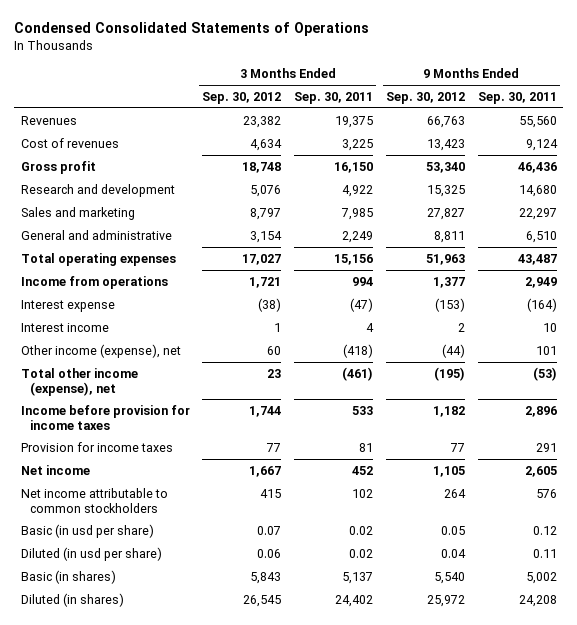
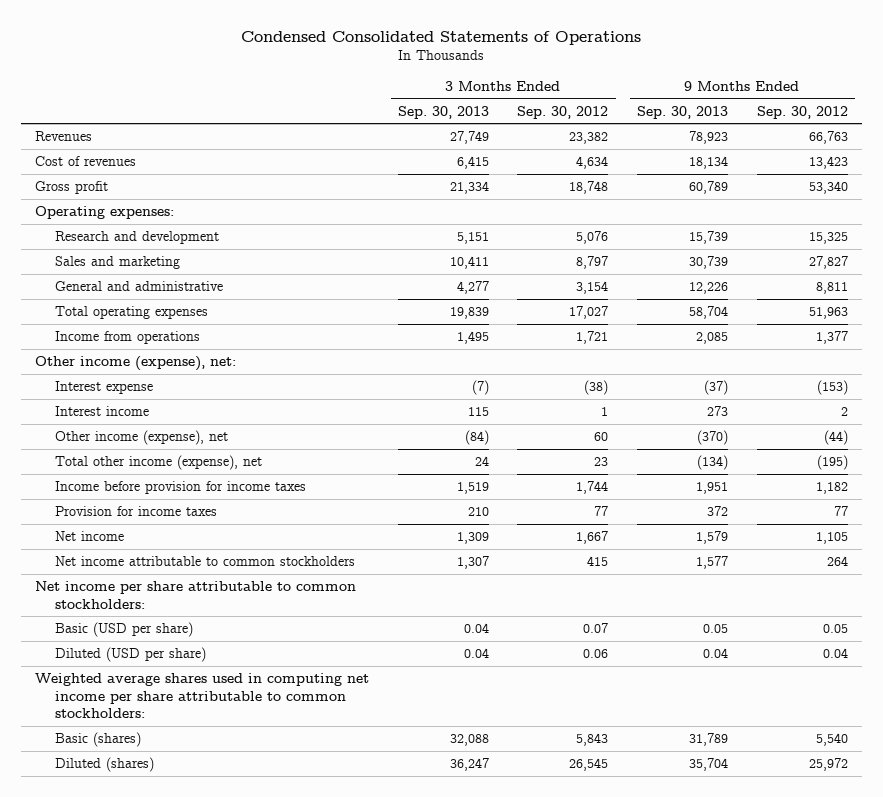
- | 3 Months Ended Sep. 30, 2012 | 3 Months Ended Sep. 30, 2011 | 9 Months Ended Sep. 30, 2012 | 9 Months Ended Sep. 30, 2011
+ | 3 Months Ended Sep. 30, 2013 | 3 Months Ended Sep. 30, 2012 | 9 Months Ended Sep. 30, 2013 | 9 Months Ended Sep. 30, 2012
+ Operating expenses:
+ Other income (expense), net:
- Basic (in usd per share) | 0.07 | 0.02 | 0.05 | 0.12
- Diluted (in usd per share) | 0.06 | 0.02 | 0.04 | 0.11
- Basic (in shares) | 5,843 | 5,137 | 5,540 | 5,002
- Diluted (in shares) | 26,545 | 24,402 | 25,972 | 24,208
+ Net income per share attributable to common stockholders:
+ Basic (USD per share) | 0.04 | 0.07 | 0.05 | 0.05
+ Diluted (USD per share) | 0.04 | 0.06 | 0.04 | 0.04
+ Weighted average shares used in computing net income per share attributable to common stockholders:
+ Basic (shares) | 32,088 | 5,843 | 31,789 | 5,540
+ Diluted (shares) | 36,247 | 26,545 | 35,704 | 25,972

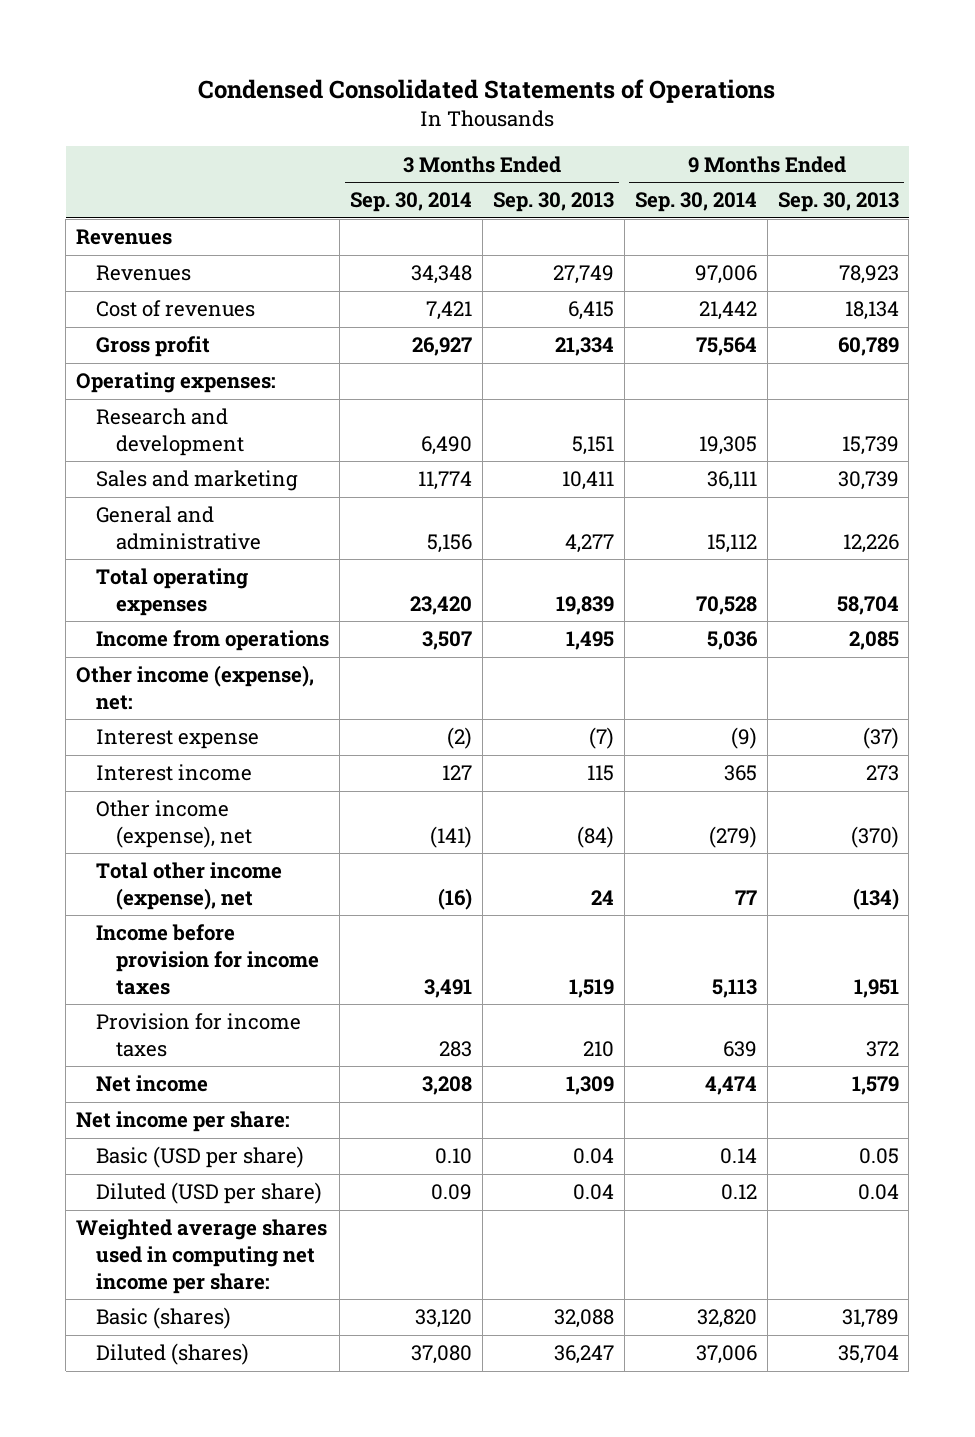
- | 3 Months Ended Sep. 30, 2013 | 3 Months Ended Sep. 30, 2012 | 9 Months Ended Sep. 30, 2013 | 9 Months Ended Sep. 30, 2012
+ | 3 Months Ended Sep. 30, 2014 | 3 Months Ended Sep. 30, 2013 | 9 Months Ended Sep. 30, 2014 | 9 Months Ended Sep. 30, 2013
+ Revenues
- Net income attributable to common stockholders | 1,307 | 415 | 1,577 | 264
- Net income per share attributable to common stockholders:
+ Net income per share:
- Weighted average shares used in computing net income per share attributable to common stockholders:
+ Weighted average shares used in computing net income per share:

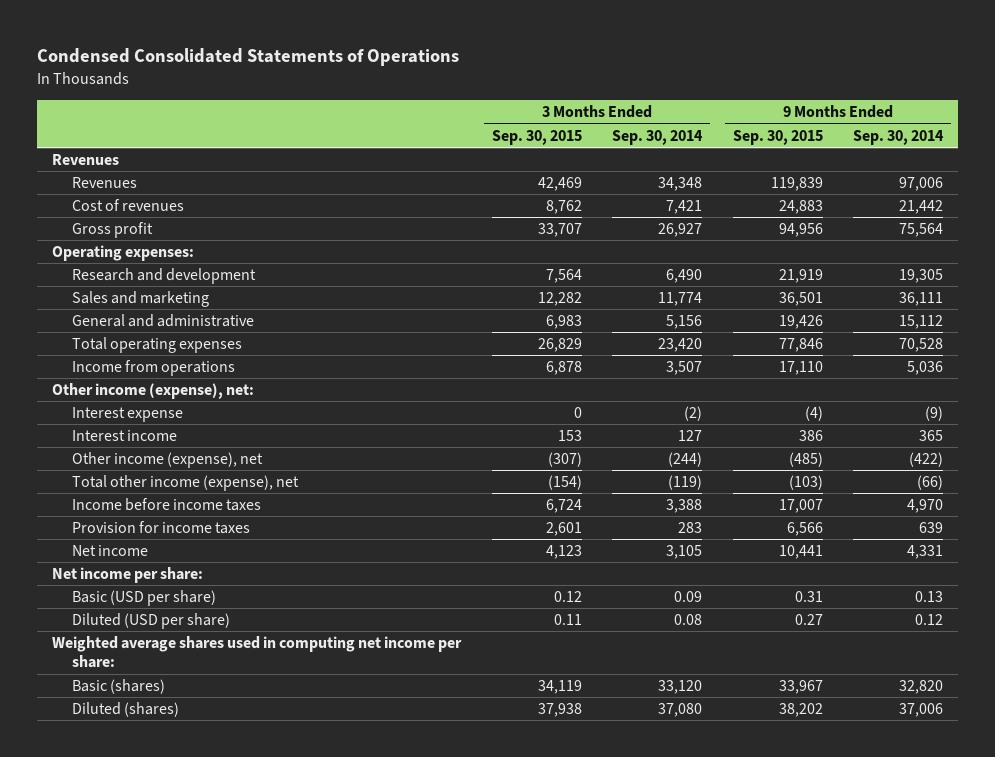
- | 3 Months Ended Sep. 30, 2014 | 3 Months Ended Sep. 30, 2013 | 9 Months Ended Sep. 30, 2014 | 9 Months Ended Sep. 30, 2013
+ | 3 Months Ended Sep. 30, 2015 | 3 Months Ended Sep. 30, 2014 | 9 Months Ended Sep. 30, 2015 | 9 Months Ended Sep. 30, 2014
- Other income (expense), net | (141) | (84) | (279) | (370)
- Total other income (expense), net | (16) | 24 | 77 | (134)
- Income before provision for income taxes | 3,491 | 1,519 | 5,113 | 1,951
+ Other income (expense), net | (307) | (244) | (485) | (422)
+ Total other income (expense), net | (154) | (119) | (103) | (66)
+ Income before income taxes | 6,724 | 3,388 | 17,007 | 4,970
- Net income | 3,208 | 1,309 | 4,474 | 1,579
+ Net income | 4,123 | 3,105 | 10,441 | 4,331
- Basic (USD per share) | 0.10 | 0.04 | 0.14 | 0.05
- Diluted (USD per share) | 0.09 | 0.04 | 0.12 | 0.04
+ Basic (USD per share) | 0.12 | 0.09 | 0.31 | 0.13
+ Diluted (USD per share) | 0.11 | 0.08 | 0.27 | 0.12

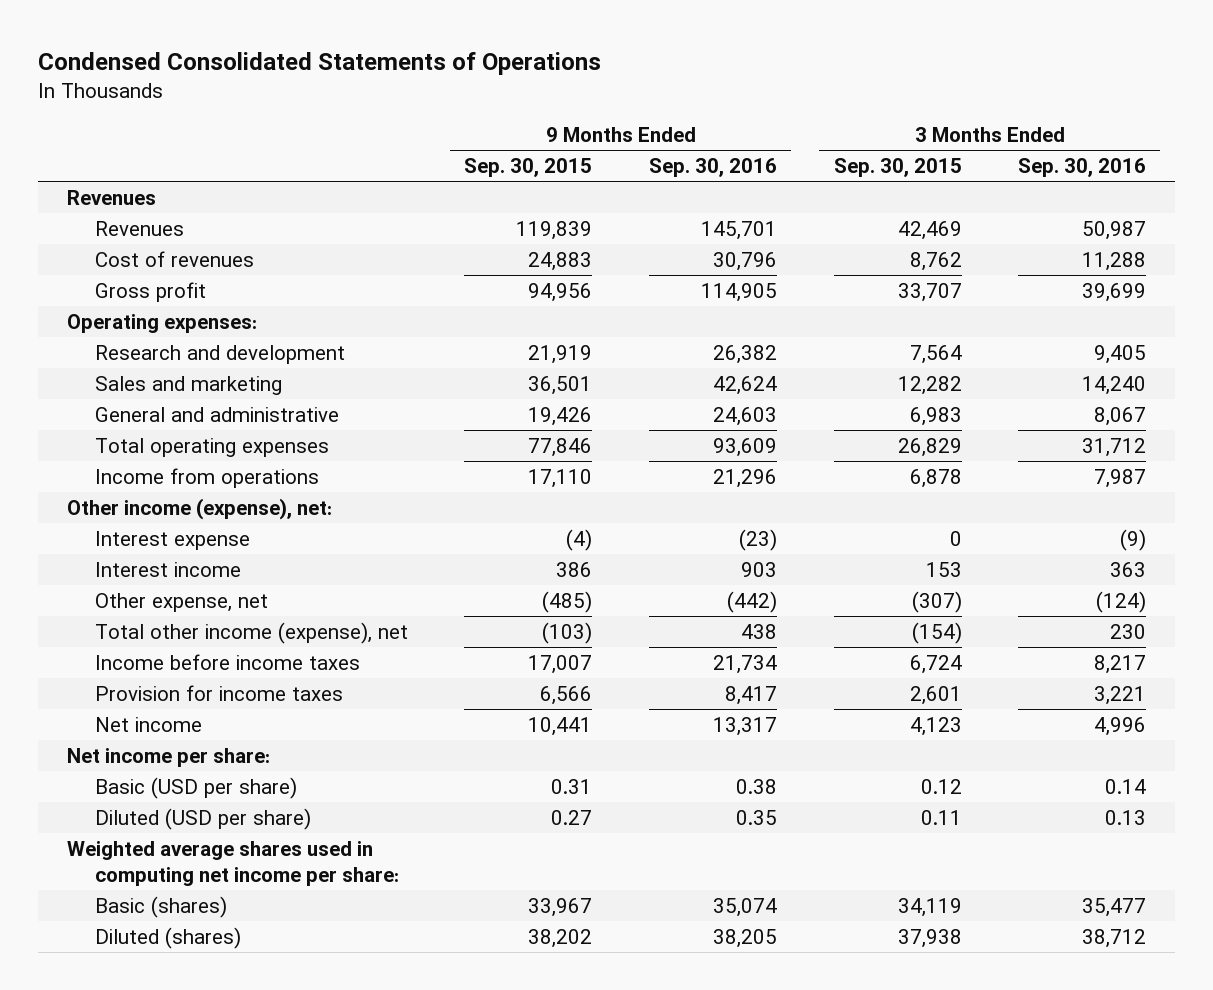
- | 3 Months Ended Sep. 30, 2015 | 3 Months Ended Sep. 30, 2014 | 9 Months Ended Sep. 30, 2015 | 9 Months Ended Sep. 30, 2014
+ | 9 Months Ended Sep. 30, 2015 | 9 Months Ended Sep. 30, 2016 | 3 Months Ended Sep. 30, 2015 | 3 Months Ended Sep. 30, 2016
- Other income (expense), net | (307) | (244) | (485) | (422)
+ Other expense, net | (485) | (442) | (307) | (124)

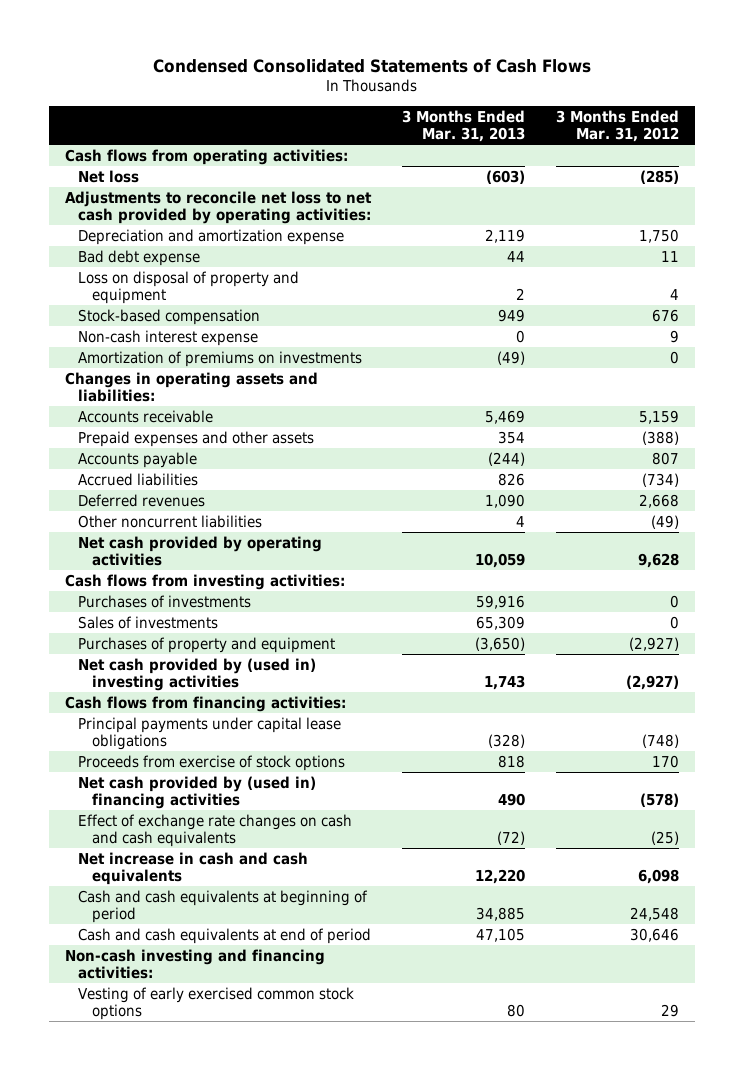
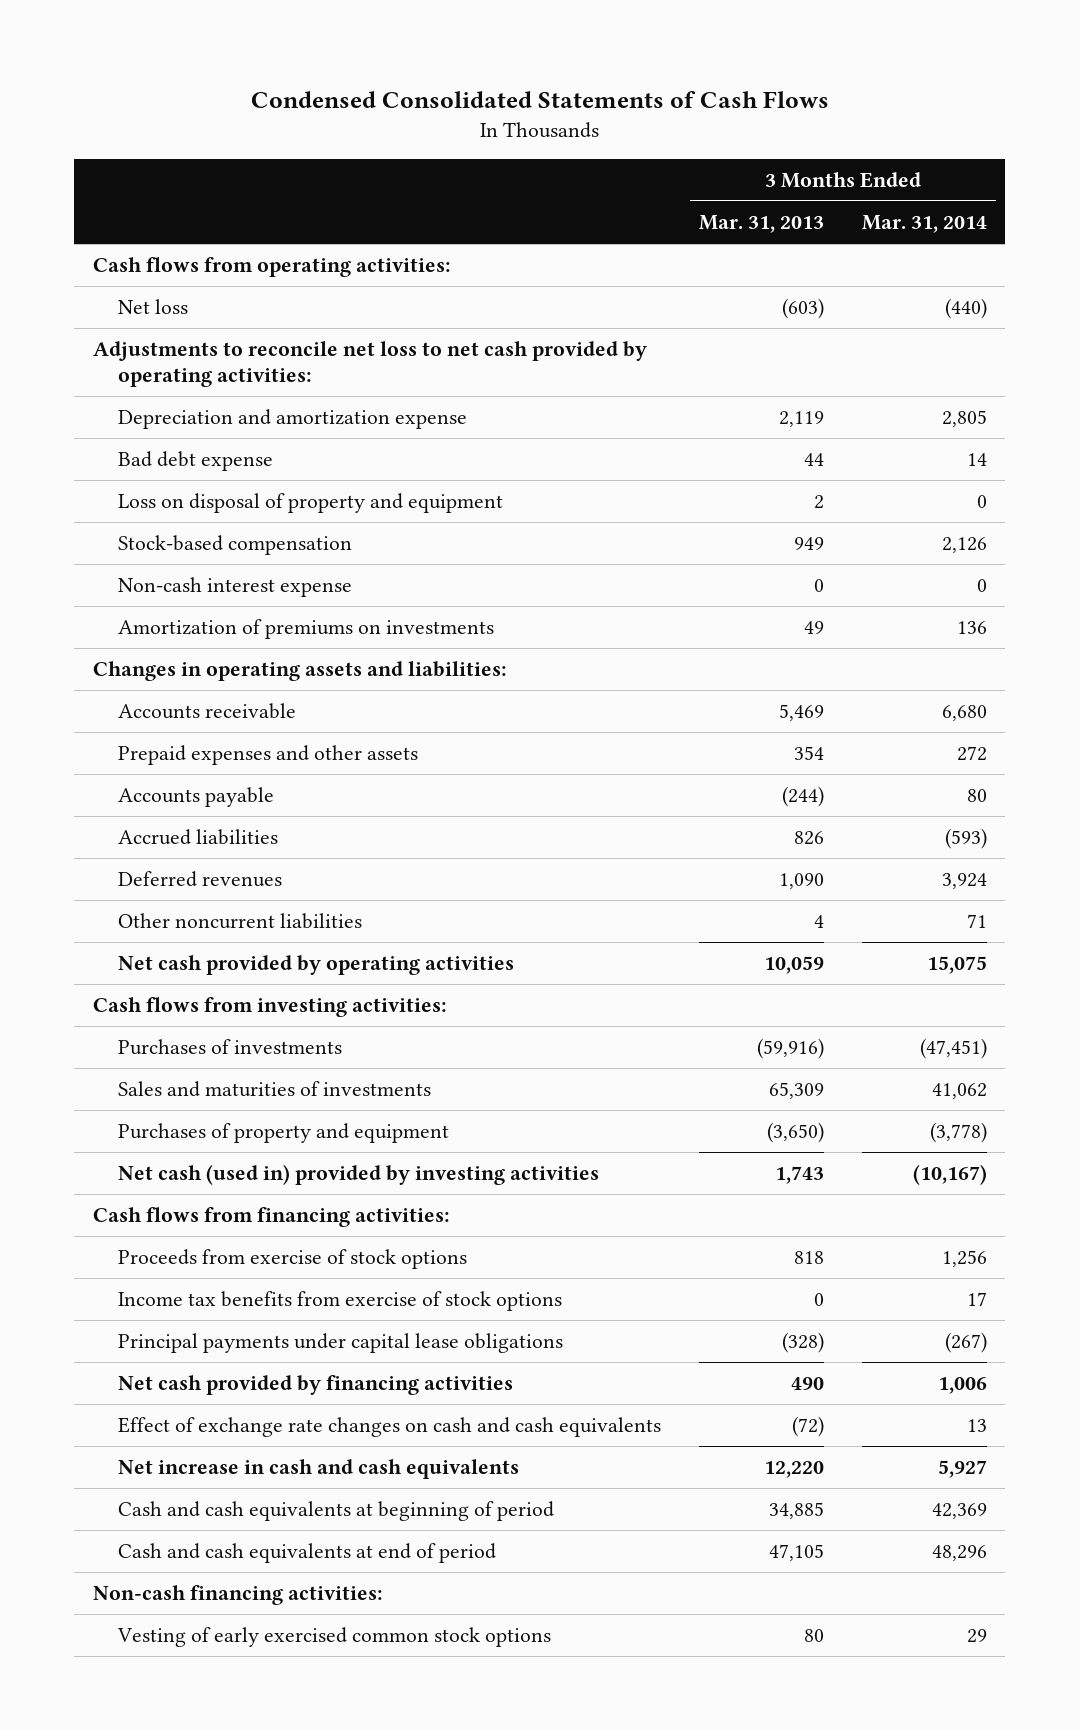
- | 3 Months Ended Mar. 31, 2013 | 3 Months Ended Mar. 31, 2012
+ | 3 Months Ended Mar. 31, 2013 | 3 Months Ended Mar. 31, 2014
- Amortization of premiums on investments | (49) | 0
+ Amortization of premiums on investments | 49 | 136
- Purchases of investments | 59,916 | 0
- Sales of investments | 65,309 | 0
+ Purchases of investments | (59,916) | (47,451)
+ Sales and maturities of investments | 65,309 | 41,062
- Net cash provided by (used in) investing activities | 1,743 | (2,927)
+ Net cash (used in) provided by investing activities | 1,743 | (10,167)
- Net cash provided by (used in) financing activities | 490 | (578)
+ Income tax benefits from exercise of stock options | 0 | 17
moved down: Principal payments under capital lease obligations | (328) | (267)
+ Net cash provided by financing activities | 490 | 1,006
- Non-cash investing and financing activities:
+ Non-cash financing activities:

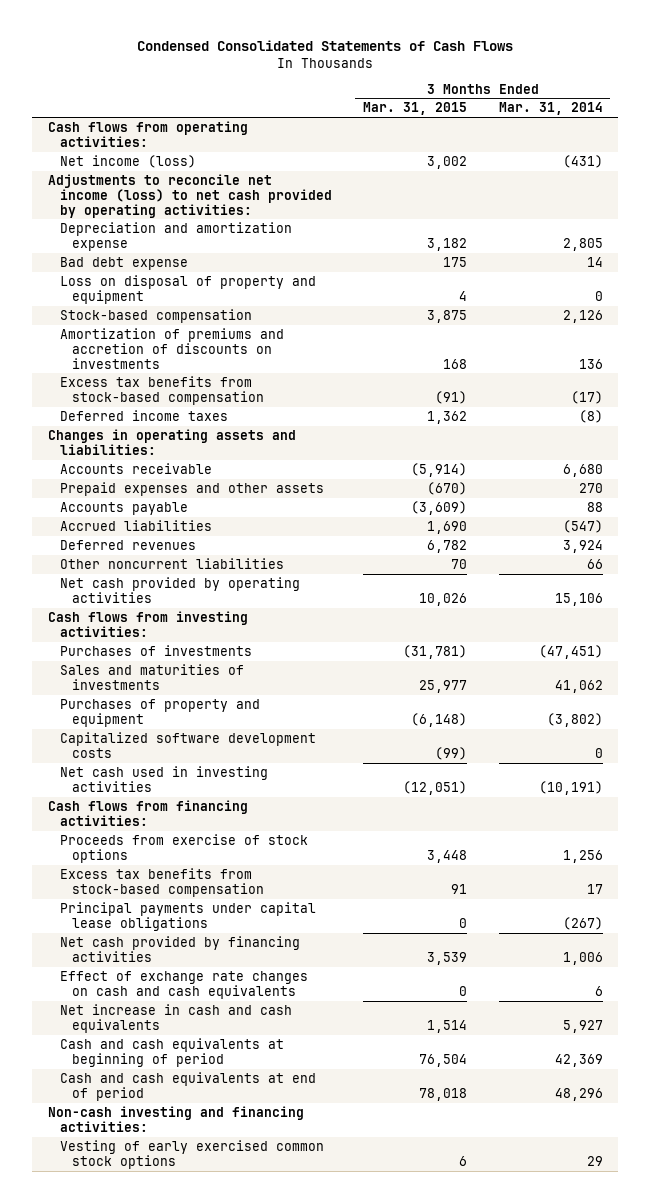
- | 3 Months Ended Mar. 31, 2013 | 3 Months Ended Mar. 31, 2014
+ | 3 Months Ended Mar. 31, 2015 | 3 Months Ended Mar. 31, 2014
- Net loss | (603) | (440)
- Adjustments to reconcile net loss to net cash provided by operating activities:
+ Net income (loss) | 3,002 | (431)
+ Adjustments to reconcile net income (loss) to net cash provided by operating activities:
- Non-cash interest expense | 0 | 0
- Amortization of premiums on investments | 49 | 136
+ Amortization of premiums and accretion of discounts on investments | 168 | 136
+ Excess tax benefits from stock-based compensation | (91) | (17)
+ Deferred income taxes | 1,362 | (8)
- Prepaid expenses and other assets | 354 | 272
- Accounts payable | (244) | 80
- Accrued liabilities | 826 | (593)
+ Prepaid expenses and other assets | (670) | 270
+ Accounts payable | (3,609) | 88
+ Accrued liabilities | 1,690 | (547)
- Other noncurrent liabilities | 4 | 71
- Net cash provided by operating activities | 10,059 | 15,075
+ Other noncurrent liabilities | 70 | 66
+ Net cash provided by operating activities | 10,026 | 15,106
- Purchases of property and equipment | (3,650) | (3,778)
- Net cash (used in) provided by investing activities | 1,743 | (10,167)
+ Purchases of property and equipment | (6,148) | (3,802)
+ Capitalized software development costs | (99) | 0
+ Net cash used in investing activities | (12,051) | (10,191)
- Income tax benefits from exercise of stock options | 0 | 17
+ Excess tax benefits from stock-based compensation | 91 | 17
- Effect of exchange rate changes on cash and cash equivalents | (72) | 13
+ Effect of exchange rate changes on cash and cash equivalents | 0 | 6
- Non-cash financing activities:
+ Non-cash investing and financing activities:

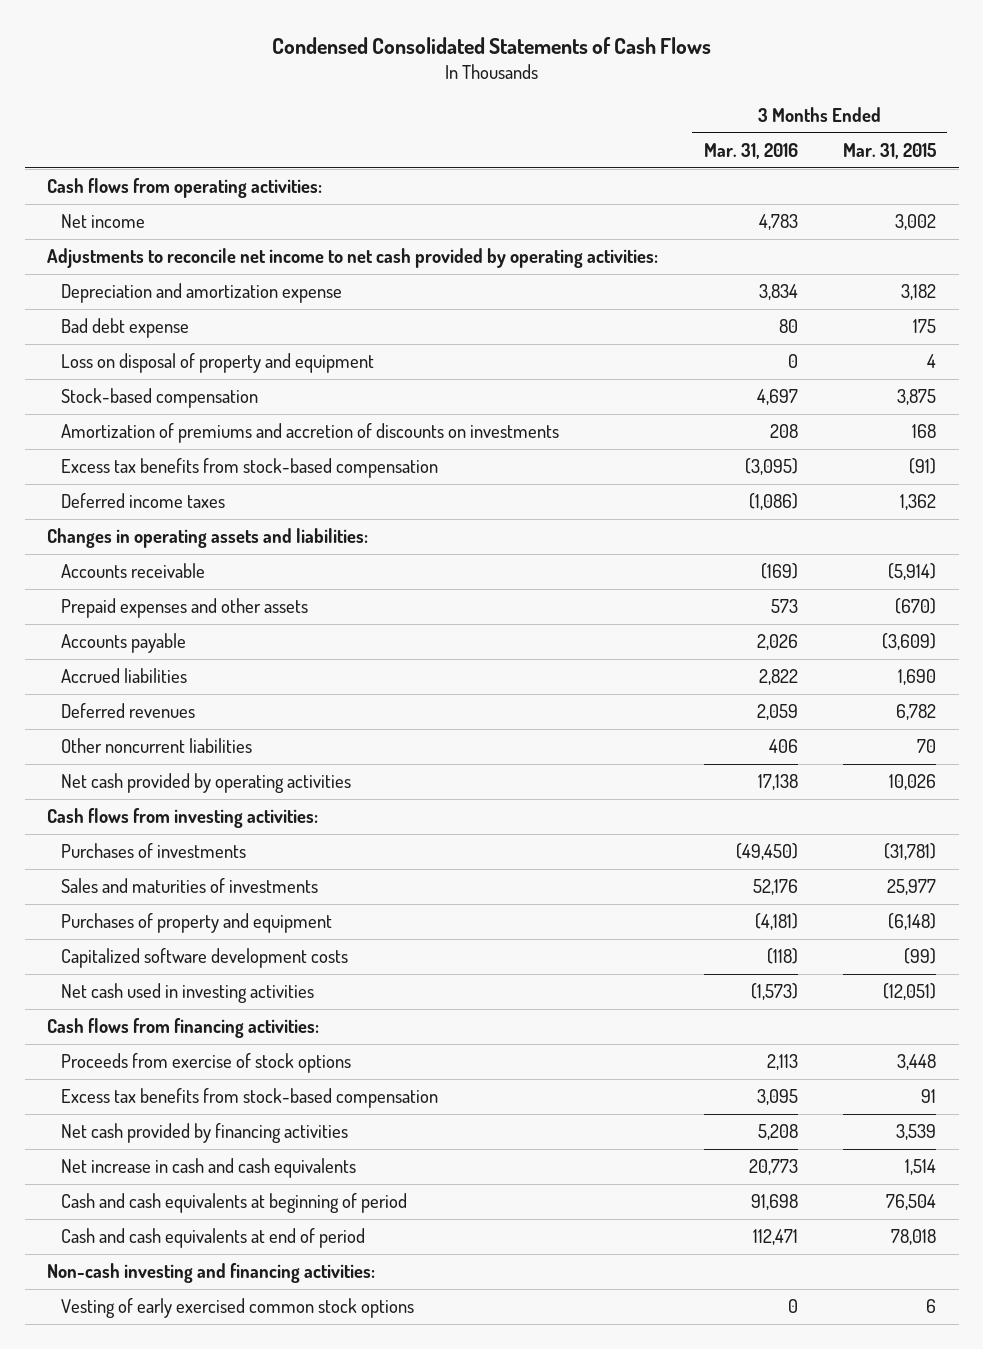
- | 3 Months Ended Mar. 31, 2015 | 3 Months Ended Mar. 31, 2014
+ | 3 Months Ended Mar. 31, 2016 | 3 Months Ended Mar. 31, 2015
- Net income (loss) | 3,002 | (431)
- Adjustments to reconcile net income (loss) to net cash provided by operating activities:
+ Net income | 4,783 | 3,002
+ Adjustments to reconcile net income to net cash provided by operating activities:
- Principal payments under capital lease obligations | 0 | (267)
- Effect of exchange rate changes on cash and cash equivalents | 0 | 6

